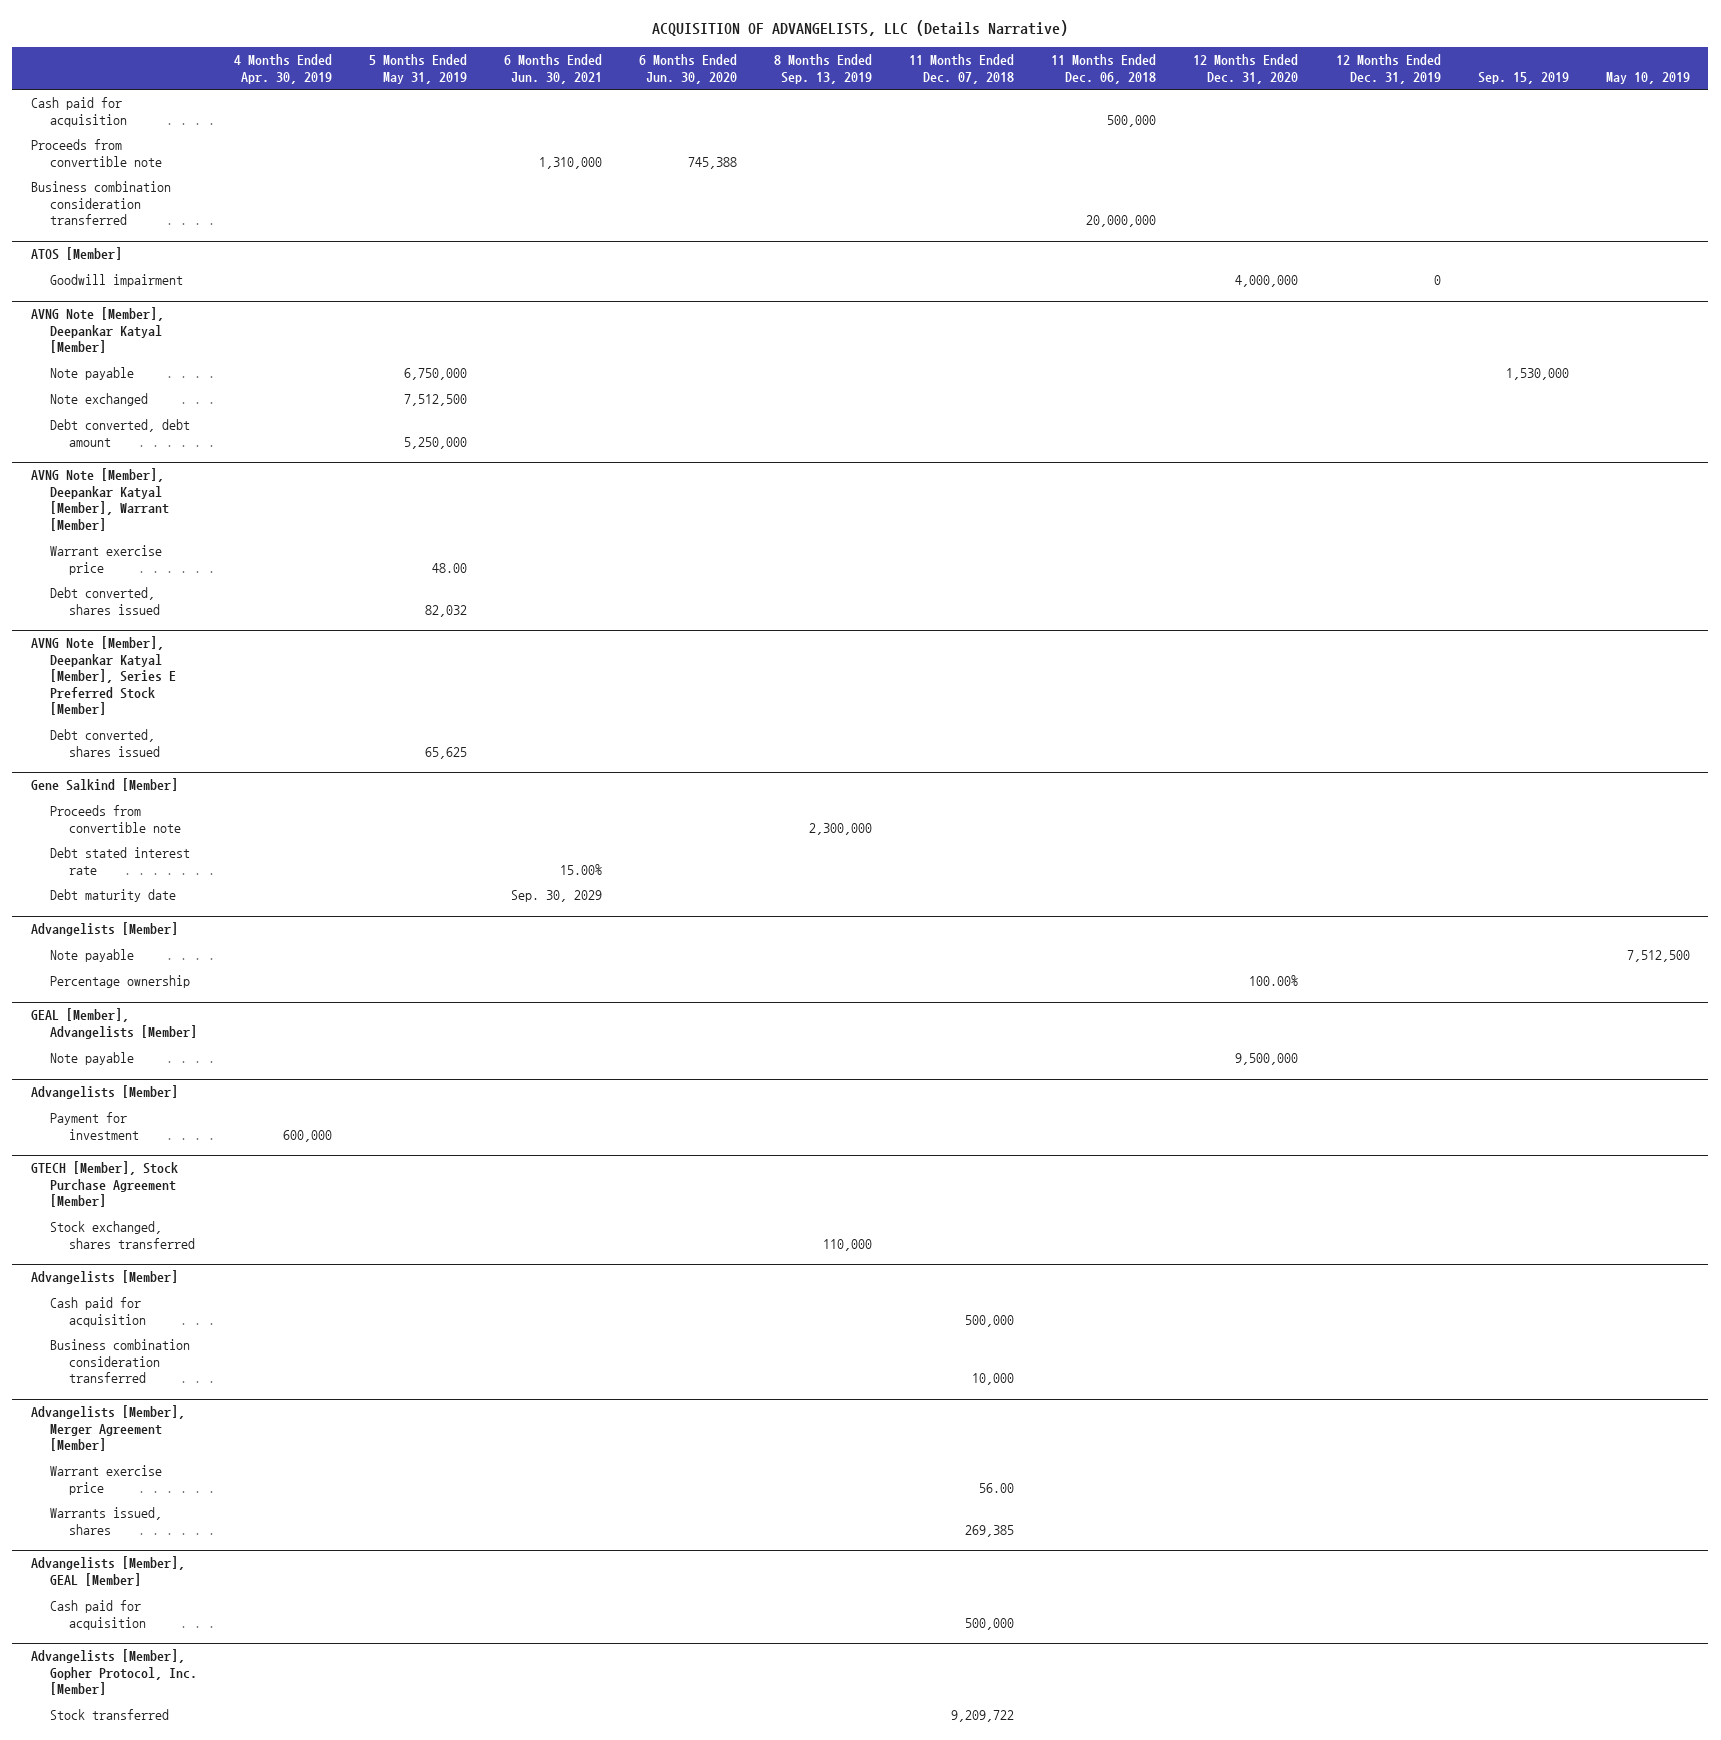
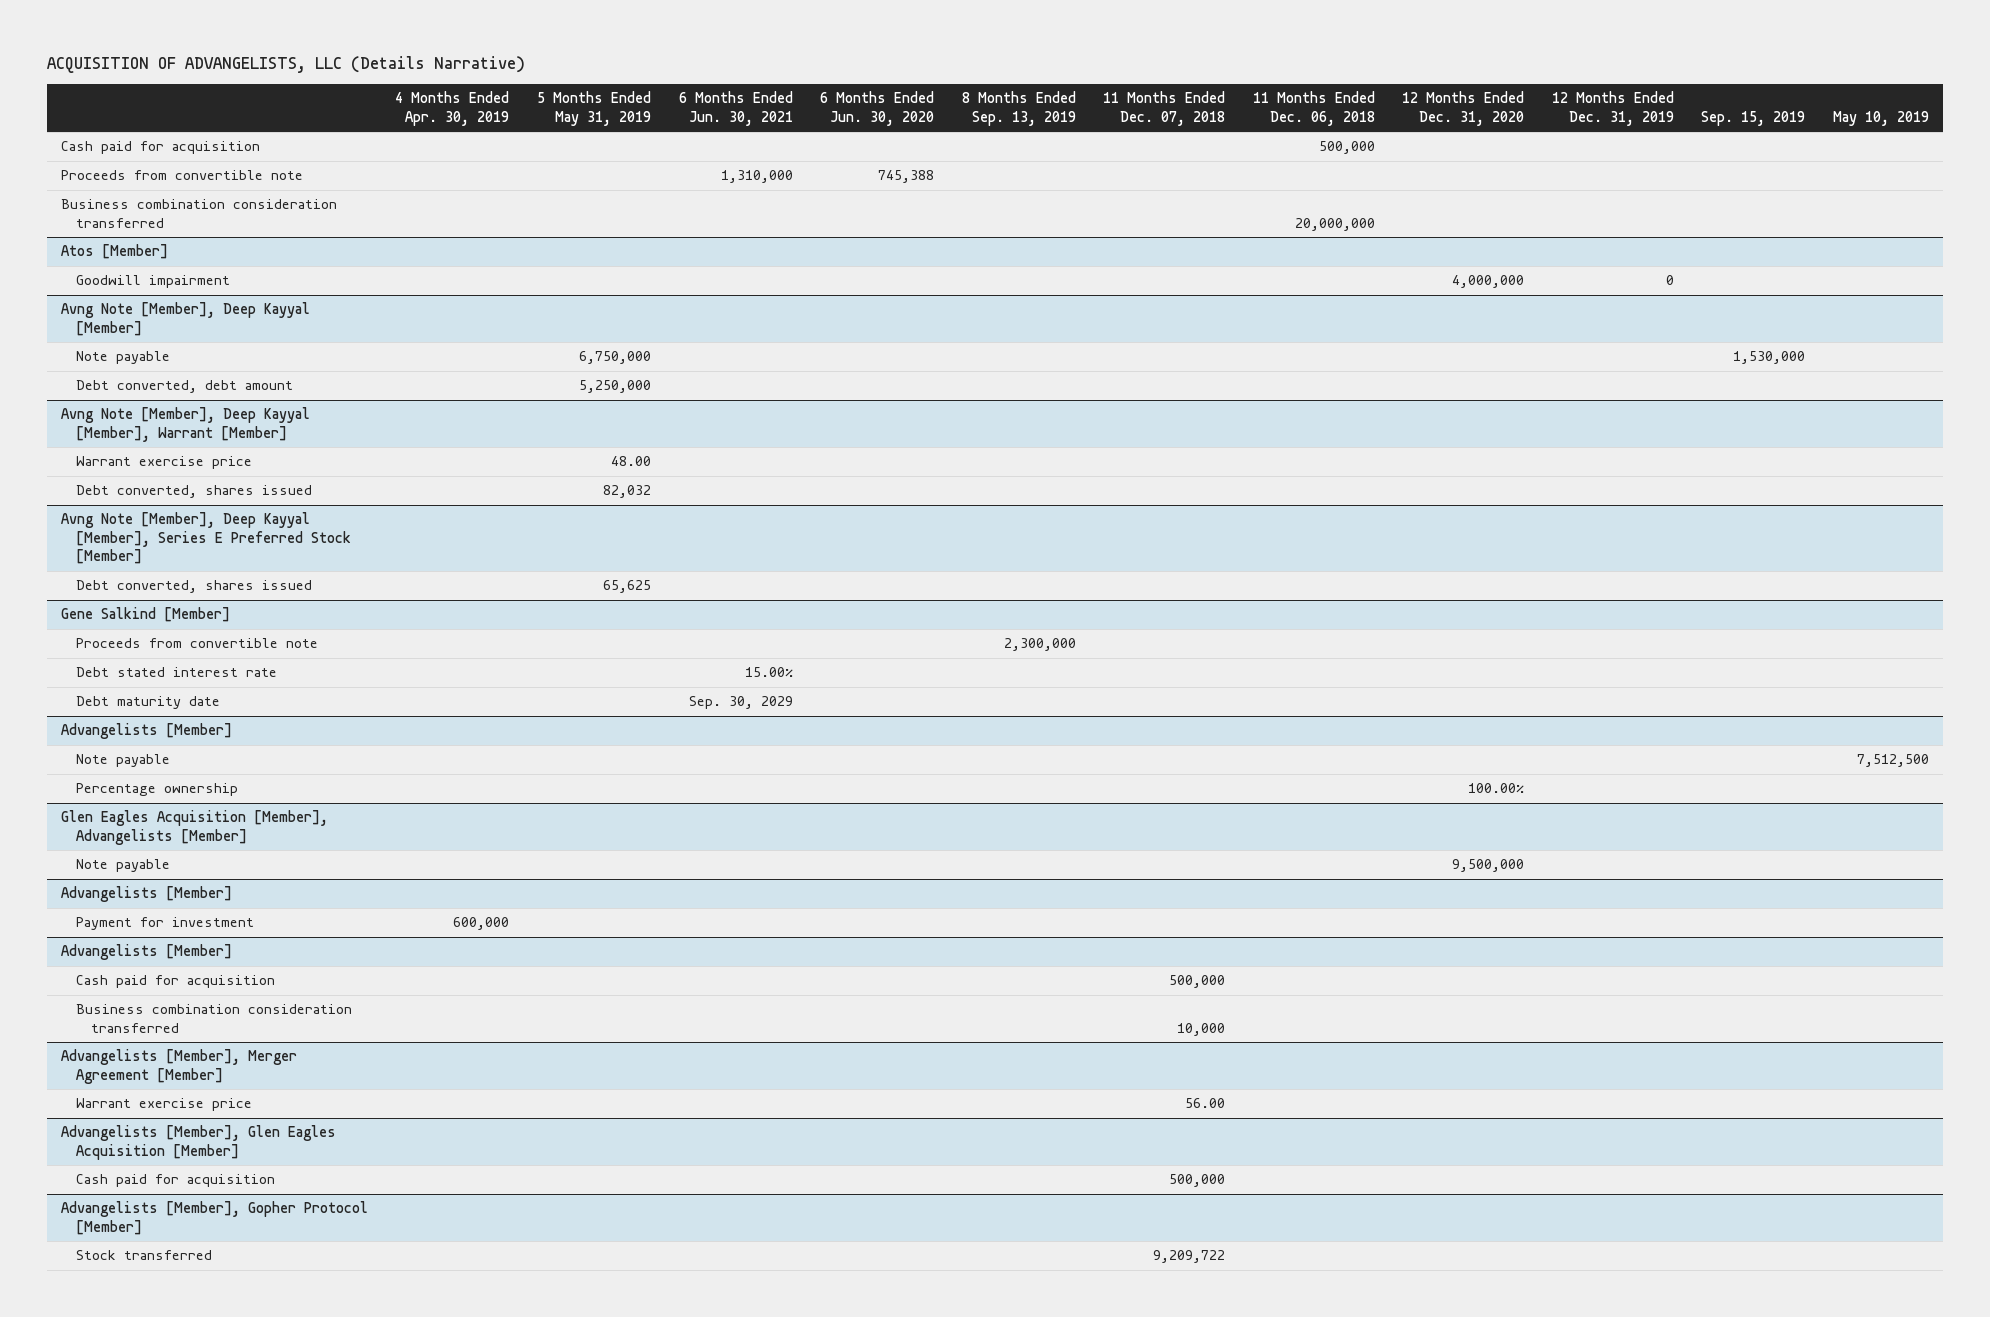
- ATOS [Member]
+ Atos [Member]
- AVNG Note [Member], Deepankar Katyal [Member]
+ Avng Note [Member], Deep Kayyal [Member]
- Note exchanged | | 7,512,500 | | | | | | | | |
- AVNG Note [Member], Deepankar Katyal [Member], Warrant [Member]
+ Avng Note [Member], Deep Kayyal [Member], Warrant [Member]
- AVNG Note [Member], Deepankar Katyal [Member], Series E Preferred Stock [Member]
+ Avng Note [Member], Deep Kayyal [Member], Series E Preferred Stock [Member]
- GEAL [Member], Advangelists [Member]
+ Glen Eagles Acquisition [Member], Advangelists [Member]
- GTECH [Member], Stock Purchase Agreement [Member]
- Stock exchanged, shares transferred | | | | | 110,000 | | | | | |
@ Advangelists [Member], Merger Agreement [Member]
- Warrants issued, shares | | | | | | 269,385 | | | | |
- Advangelists [Member], GEAL [Member]
+ Advangelists [Member], Glen Eagles Acquisition [Member]
- Advangelists [Member], Gopher Protocol, Inc. [Member]
+ Advangelists [Member], Gopher Protocol [Member]

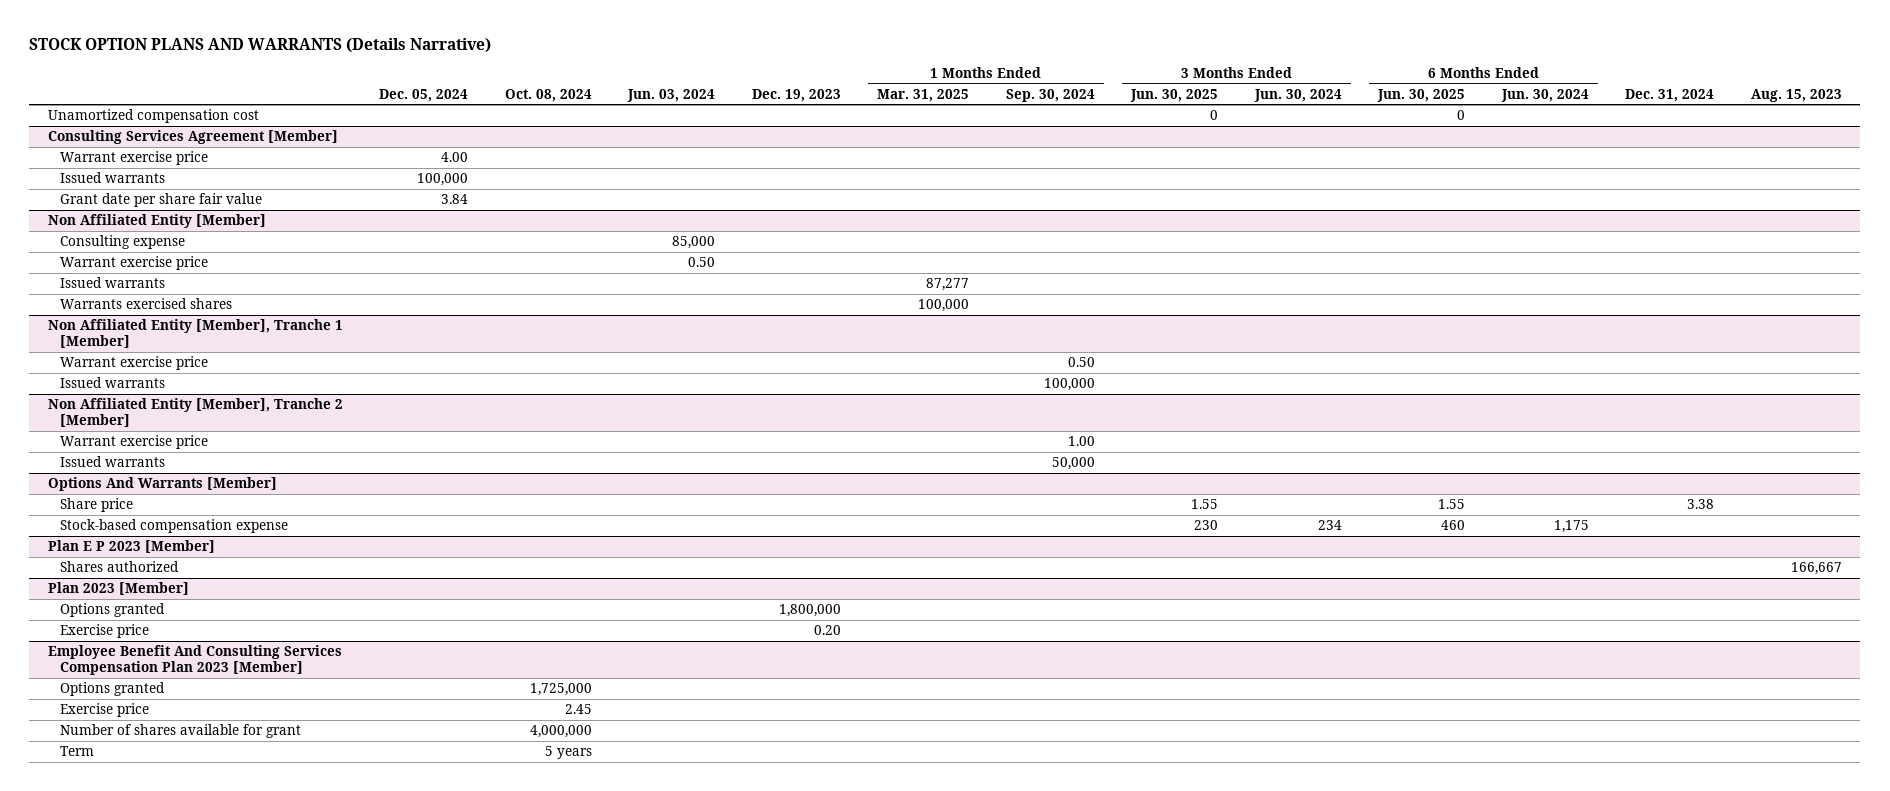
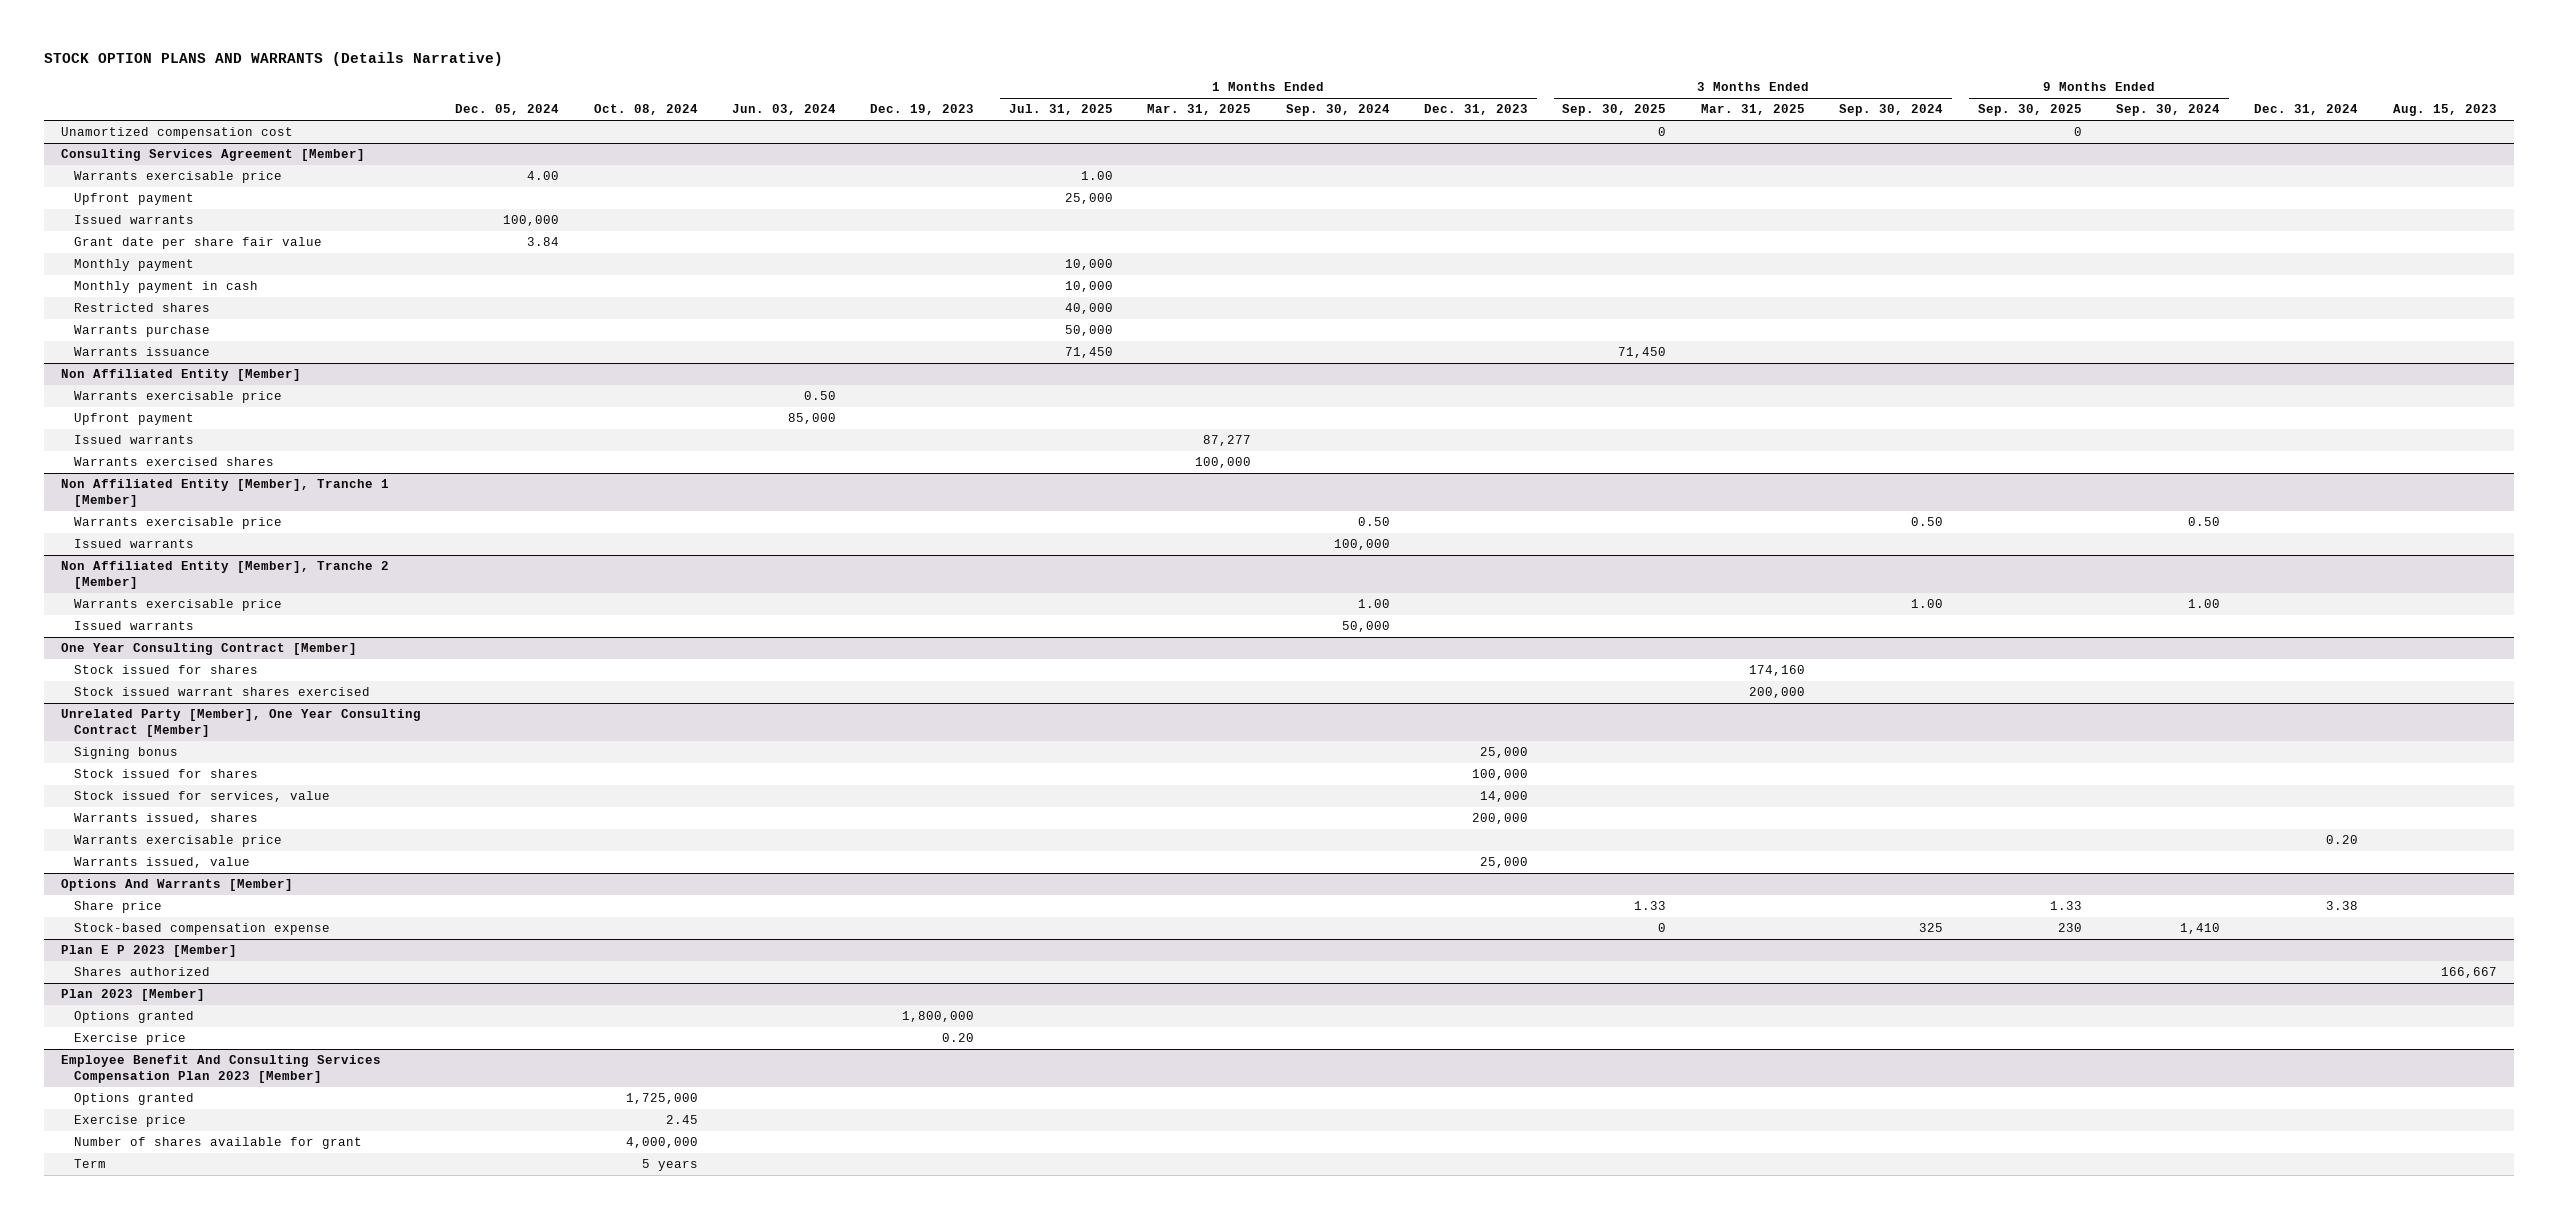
- | Dec. 05, 2024 | Oct. 08, 2024 | Jun. 03, 2024 | Dec. 19, 2023 | 1 Months Ended Mar. 31, 2025 | 1 Months Ended Sep. 30, 2024 | 3 Months Ended Jun. 30, 2025 | 3 Months Ended Jun. 30, 2024 | 6 Months Ended Jun. 30, 2025 | 6 Months Ended Jun. 30, 2024 | Dec. 31, 2024 | Aug. 15, 2023
+ | Dec. 05, 2024 | Oct. 08, 2024 | Jun. 03, 2024 | Dec. 19, 2023 | 1 Months Ended Jul. 31, 2025 | 1 Months Ended Mar. 31, 2025 | 1 Months Ended Sep. 30, 2024 | 1 Months Ended Dec. 31, 2023 | 3 Months Ended Sep. 30, 2025 | 3 Months Ended Mar. 31, 2025 | 3 Months Ended Sep. 30, 2024 | 9 Months Ended Sep. 30, 2025 | 9 Months Ended Sep. 30, 2024 | Dec. 31, 2024 | Aug. 15, 2023
@ Consulting Services Agreement [Member]
- Warrant exercise price | 4.00 | | | | | | | | | | |
+ Warrants exercisable price | 4.00 | | | | 1.00 | | | | | | | | | |
+ Upfront payment | | | | | 25,000 | | | | | | | | | |
+ Monthly payment | | | | | 10,000 | | | | | | | | | |
+ Monthly payment in cash | | | | | 10,000 | | | | | | | | | |
+ Restricted shares | | | | | 40,000 | | | | | | | | | |
+ Warrants purchase | | | | | 50,000 | | | | | | | | | |
+ Warrants issuance | | | | | 71,450 | | | | 71,450 | | | | | |
@ Non Affiliated Entity [Member]
- Consulting expense | | | 85,000 | | | | | | | | |
- Warrant exercise price | | | 0.50 | | | | | | | | |
+ Warrants exercisable price | | | 0.50 | | | | | | | | | | | |
+ Upfront payment | | | 85,000 | | | | | | | | | | | |
@ Non Affiliated Entity [Member], Tranche 1 [Member]
- Warrant exercise price | | | | | | 0.50 | | | | | |
+ Warrants exercisable price | | | | | | | 0.50 | | | | 0.50 | | 0.50 | |
@ Non Affiliated Entity [Member], Tranche 2 [Member]
- Warrant exercise price | | | | | | 1.00 | | | | | |
+ Warrants exercisable price | | | | | | | 1.00 | | | | 1.00 | | 1.00 | |
+ One Year Consulting Contract [Member]
+ Stock issued for shares | | | | | | | | | | 174,160 | | | | |
+ Stock issued warrant shares exercised | | | | | | | | | | 200,000 | | | | |
+ Unrelated Party [Member], One Year Consulting Contract [Member]
+ Signing bonus | | | | | | | | 25,000 | | | | | | |
+ Stock issued for shares | | | | | | | | 100,000 | | | | | | |
+ Stock issued for services, value | | | | | | | | 14,000 | | | | | | |
+ Warrants issued, shares | | | | | | | | 200,000 | | | | | | |
+ Warrants exercisable price | | | | | | | | | | | | | | 0.20 |
+ Warrants issued, value | | | | | | | | 25,000 | | | | | | |

